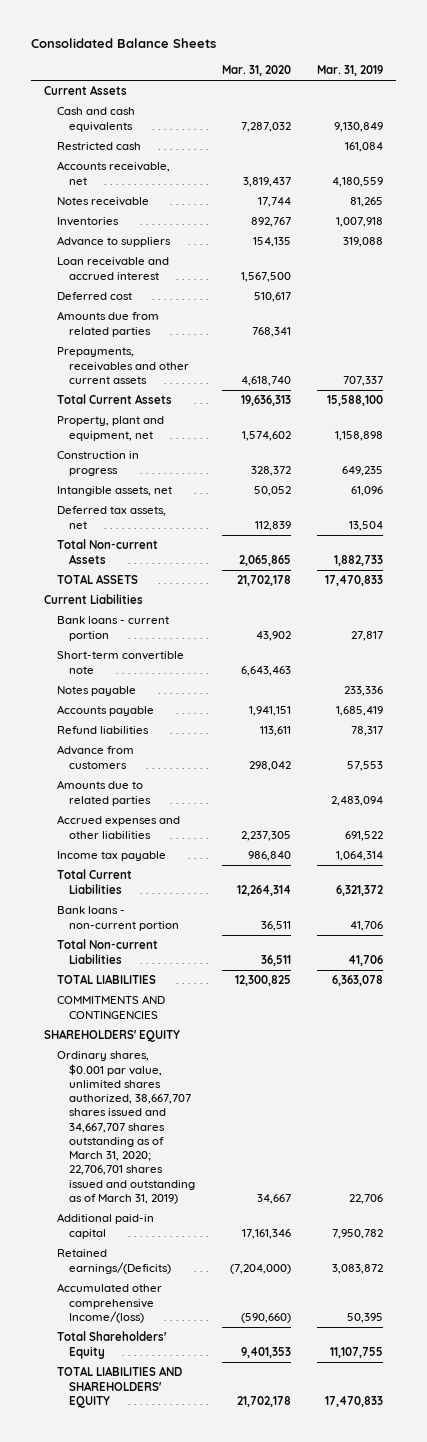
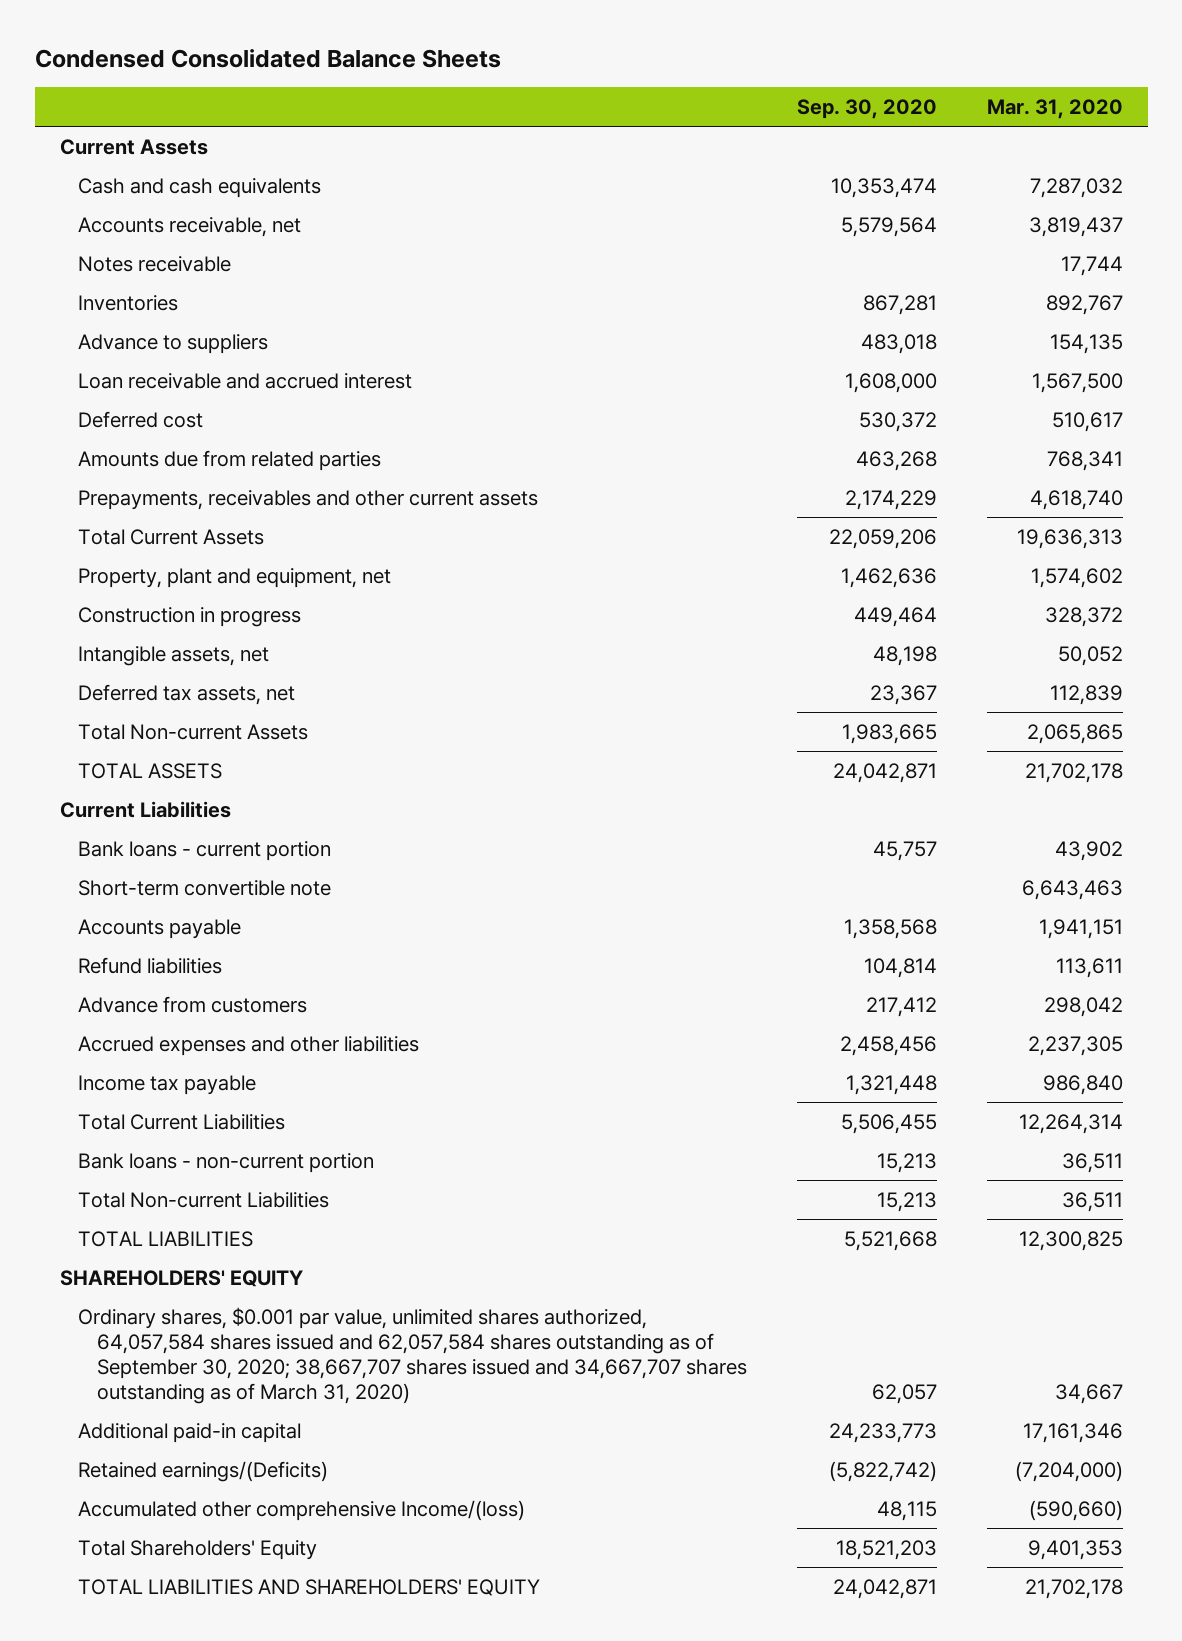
- Consolidated Balance Sheets
+ Condensed Consolidated Balance Sheets
- | Mar. 31, 2020 | Mar. 31, 2019
+ | Sep. 30, 2020 | Mar. 31, 2020
- Restricted cash | | 161,084
- Notes payable | | 233,336
- Amounts due to related parties | | 2,483,094
- COMMITMENTS AND CONTINGENCIES
- Ordinary shares, $0.001 par value, unlimited shares authorized, 38,667,707 shares issued and 34,667,707 shares outstanding as of March 31, 2020; 22,706,701 shares issued and outstanding as of March 31, 2019) | 34,667 | 22,706
+ Ordinary shares, $0.001 par value, unlimited shares authorized, 64,057,584 shares issued and 62,057,584 shares outstanding as of September 30, 2020; 38,667,707 shares issued and 34,667,707 shares outstanding as of March 31, 2020) | 62,057 | 34,667

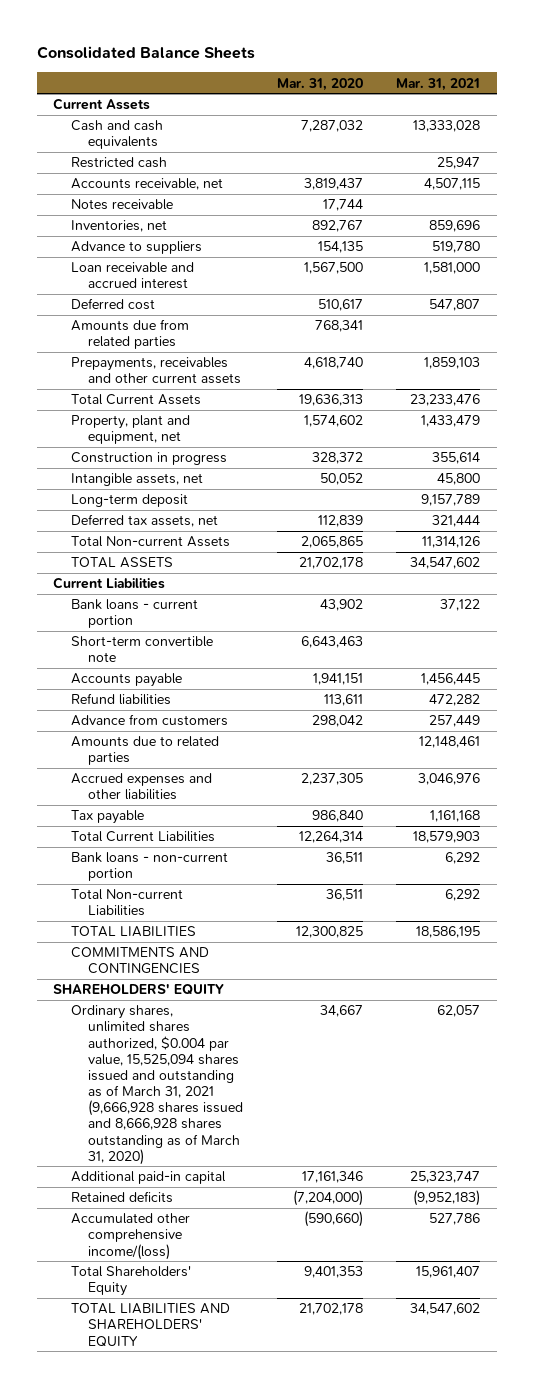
- Condensed Consolidated Balance Sheets
+ Consolidated Balance Sheets
- | Sep. 30, 2020 | Mar. 31, 2020
+ | Mar. 31, 2020 | Mar. 31, 2021
+ Restricted cash | | 25,947
- Inventories | 867,281 | 892,767
+ Inventories, net | 892,767 | 859,696
+ Long-term deposit | | 9,157,789
+ Amounts due to related parties | | 12,148,461
- Income tax payable | 1,321,448 | 986,840
+ Tax payable | 986,840 | 1,161,168
+ COMMITMENTS AND CONTINGENCIES
- Ordinary shares, $0.001 par value, unlimited shares authorized, 64,057,584 shares issued and 62,057,584 shares outstanding as of September 30, 2020; 38,667,707 shares issued and 34,667,707 shares outstanding as of March 31, 2020) | 62,057 | 34,667
+ Ordinary shares, unlimited shares authorized, $0.004 par value, 15,525,094 shares issued and outstanding as of March 31, 2021 (9,666,928 shares issued and 8,666,928 shares outstanding as of March 31, 2020) | 34,667 | 62,057
- Retained earnings/(Deficits) | (5,822,742) | (7,204,000)
- Accumulated other comprehensive Income/(loss) | 48,115 | (590,660)
+ Retained deficits | (7,204,000) | (9,952,183)
+ Accumulated other comprehensive income/(loss) | (590,660) | 527,786

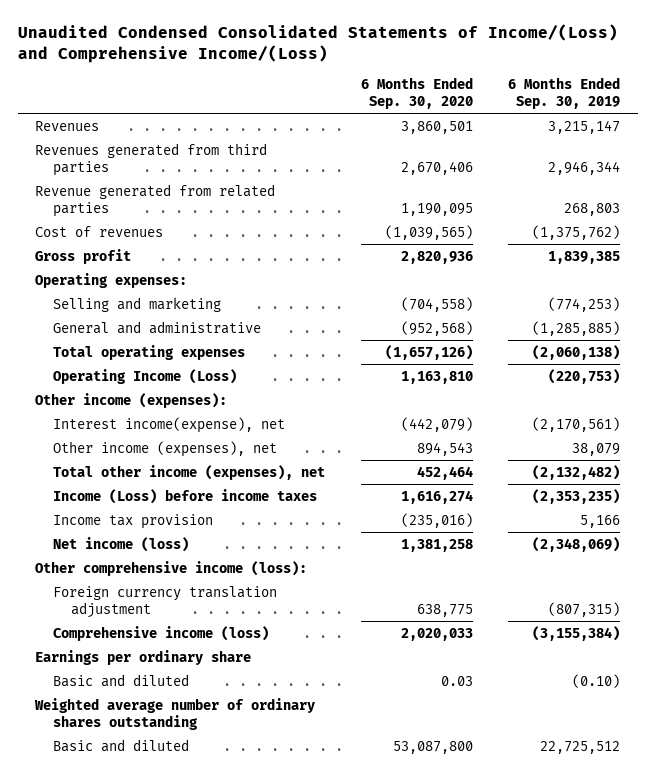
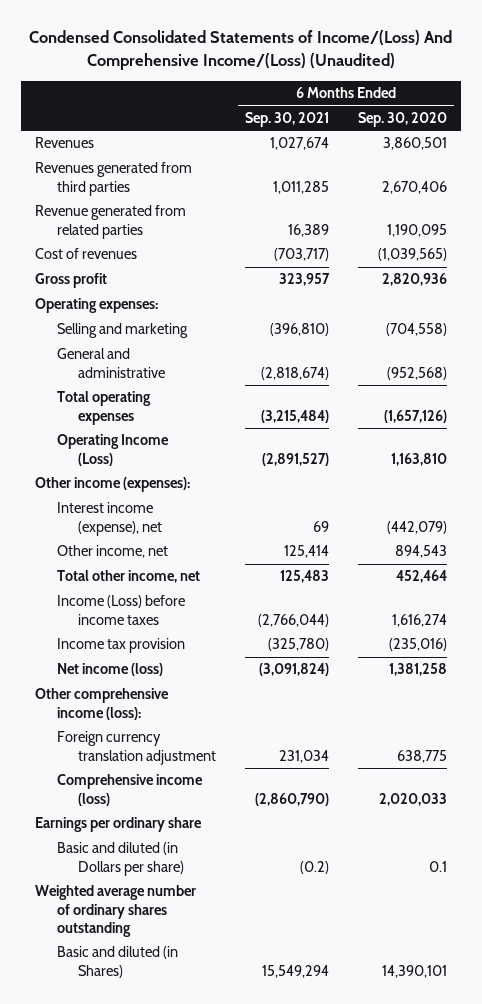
- Unaudited Condensed Consolidated Statements of Income/(Loss) and Comprehensive Income/(Loss)
+ Condensed Consolidated Statements of Income/(Loss) And Comprehensive Income/(Loss) (Unaudited)
- | 6 Months Ended Sep. 30, 2020 | 6 Months Ended Sep. 30, 2019
+ | 6 Months Ended Sep. 30, 2021 | 6 Months Ended Sep. 30, 2020
- Interest income(expense), net | (442,079) | (2,170,561)
- Other income (expenses), net | 894,543 | 38,079
- Total other income (expenses), net | 452,464 | (2,132,482)
+ Interest income (expense), net | 69 | (442,079)
+ Other income, net | 125,414 | 894,543
+ Total other income, net | 125,483 | 452,464
- Basic and diluted | 0.03 | (0.10)
+ Basic and diluted (in Dollars per share) | (0.2) | 0.1
- Basic and diluted | 53,087,800 | 22,725,512
+ Basic and diluted (in Shares) | 15,549,294 | 14,390,101

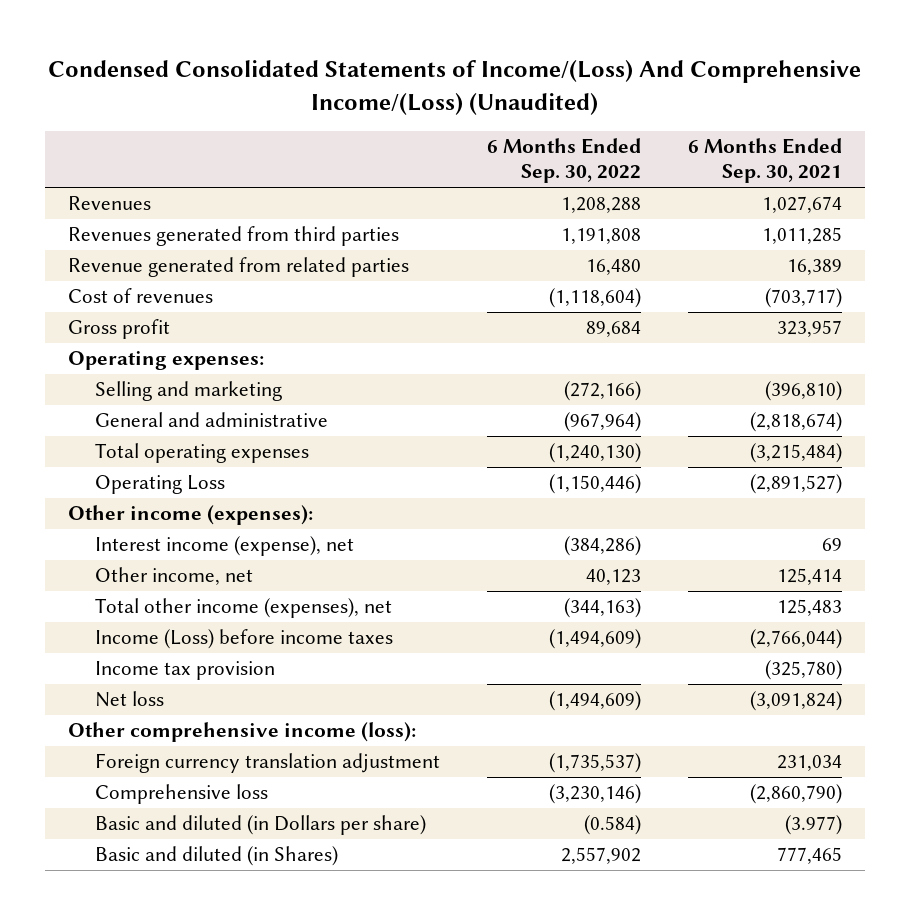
- | 6 Months Ended Sep. 30, 2021 | 6 Months Ended Sep. 30, 2020
+ | 6 Months Ended Sep. 30, 2022 | 6 Months Ended Sep. 30, 2021
- Operating Income (Loss) | (2,891,527) | 1,163,810
+ Operating Loss | (1,150,446) | (2,891,527)
- Total other income, net | 125,483 | 452,464
+ Total other income (expenses), net | (344,163) | 125,483
- Net income (loss) | (3,091,824) | 1,381,258
+ Net loss | (1,494,609) | (3,091,824)
- Comprehensive income (loss) | (2,860,790) | 2,020,033
- Earnings per ordinary share
- Basic and diluted (in Dollars per share) | (0.2) | 0.1
- Weighted average number of ordinary shares outstanding
- Basic and diluted (in Shares) | 15,549,294 | 14,390,101
+ Comprehensive loss | (3,230,146) | (2,860,790)
+ Basic and diluted (in Dollars per share) | (0.584) | (3.977)
+ Basic and diluted (in Shares) | 2,557,902 | 777,465

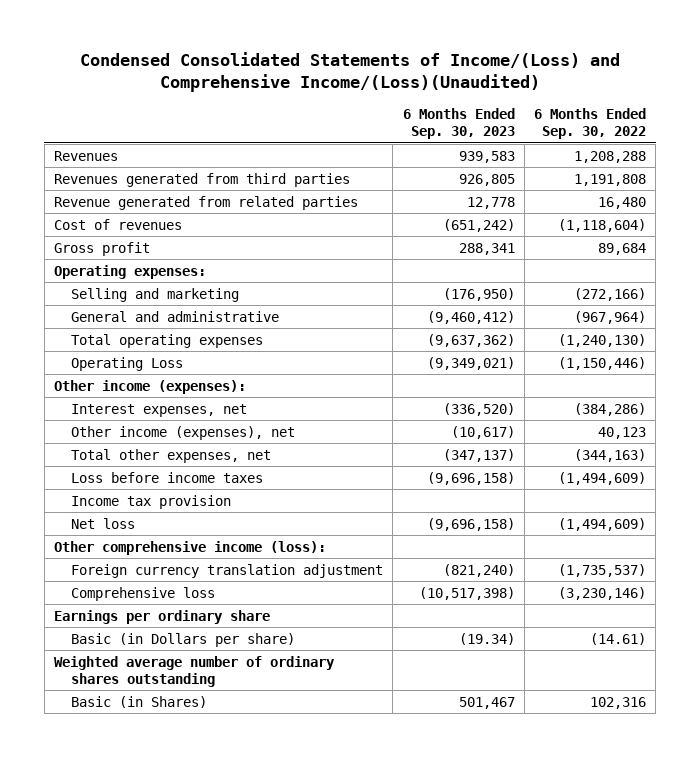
- Condensed Consolidated Statements of Income/(Loss) And Comprehensive Income/(Loss) (Unaudited)
+ Condensed Consolidated Statements of Income/(Loss) and Comprehensive Income/(Loss)(Unaudited)
- | 6 Months Ended Sep. 30, 2022 | 6 Months Ended Sep. 30, 2021
+ | 6 Months Ended Sep. 30, 2023 | 6 Months Ended Sep. 30, 2022
- Interest income (expense), net | (384,286) | 69
- Other income, net | 40,123 | 125,414
- Total other income (expenses), net | (344,163) | 125,483
- Income (Loss) before income taxes | (1,494,609) | (2,766,044)
+ Interest expenses, net | (336,520) | (384,286)
+ Other income (expenses), net | (10,617) | 40,123
+ Total other expenses, net | (347,137) | (344,163)
+ Loss before income taxes | (9,696,158) | (1,494,609)
- Basic and diluted (in Dollars per share) | (0.584) | (3.977)
- Basic and diluted (in Shares) | 2,557,902 | 777,465
+ Earnings per ordinary share
+ Basic (in Dollars per share) | (19.34) | (14.61)
+ Weighted average number of ordinary shares outstanding
+ Basic (in Shares) | 501,467 | 102,316

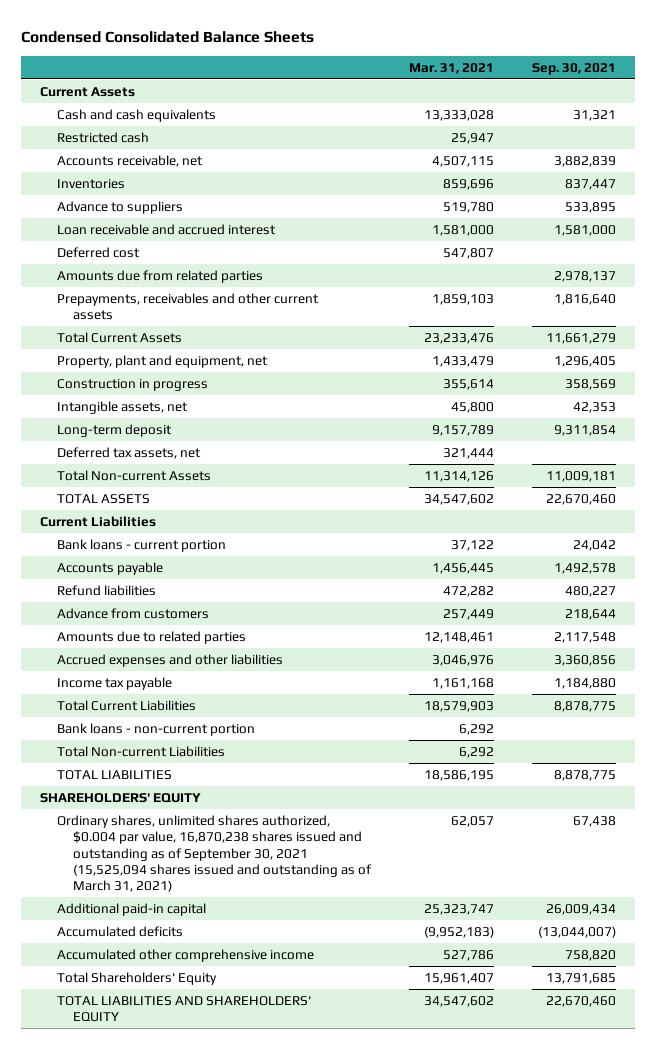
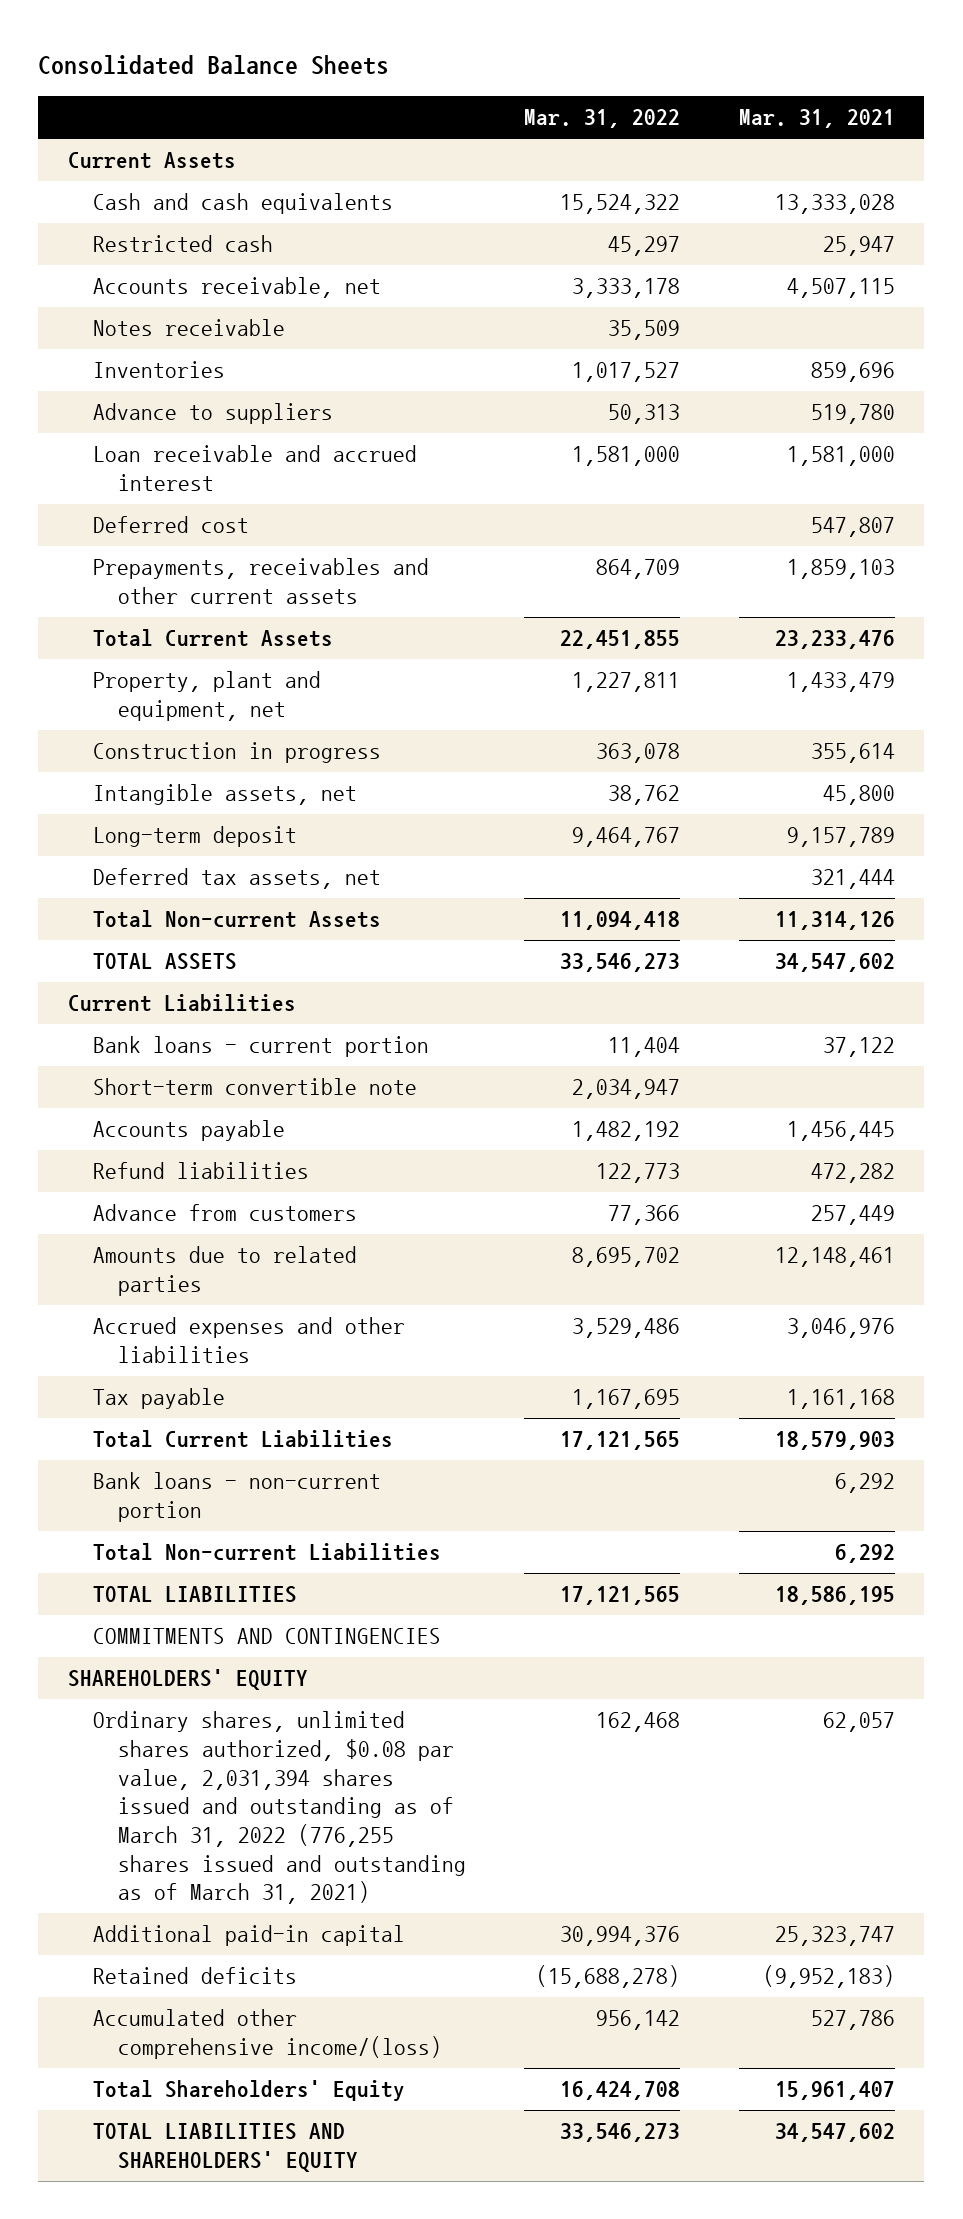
- Condensed Consolidated Balance Sheets
+ Consolidated Balance Sheets
- | Mar. 31, 2021 | Sep. 30, 2021
+ | Mar. 31, 2022 | Mar. 31, 2021
+ Notes receivable | 35,509 |
- Amounts due from related parties | | 2,978,137
+ Short-term convertible note | 2,034,947 |
- Income tax payable | 1,161,168 | 1,184,880
+ Tax payable | 1,167,695 | 1,161,168
+ COMMITMENTS AND CONTINGENCIES
- Ordinary shares, unlimited shares authorized, $0.004 par value, 16,870,238 shares issued and outstanding as of September 30, 2021 (15,525,094 shares issued and outstanding as of March 31, 2021) | 62,057 | 67,438
+ Ordinary shares, unlimited shares authorized, $0.08 par value, 2,031,394 shares issued and outstanding as of March 31, 2022 (776,255 shares issued and outstanding as of March 31, 2021) | 162,468 | 62,057
- Accumulated deficits | (9,952,183) | (13,044,007)
- Accumulated other comprehensive income | 527,786 | 758,820
+ Retained deficits | (15,688,278) | (9,952,183)
+ Accumulated other comprehensive income/(loss) | 956,142 | 527,786

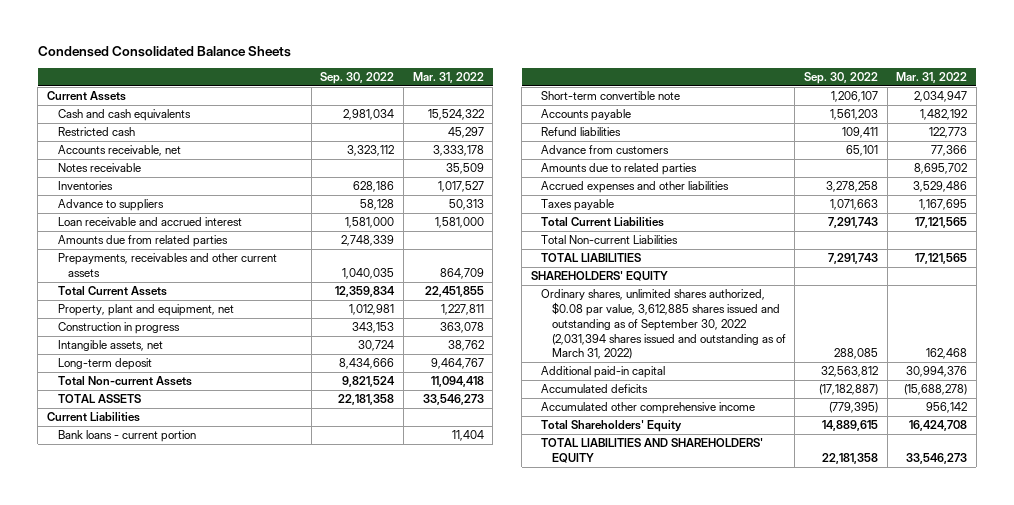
- Consolidated Balance Sheets
+ Condensed Consolidated Balance Sheets
- | Mar. 31, 2022 | Mar. 31, 2021
+ | Sep. 30, 2022 | Mar. 31, 2022
- Deferred cost | | 547,807
+ Amounts due from related parties | 2,748,339 |
- Deferred tax assets, net | | 321,444
- Tax payable | 1,167,695 | 1,161,168
+ Taxes payable | 1,071,663 | 1,167,695
- Bank loans - non-current portion | | 6,292
- COMMITMENTS AND CONTINGENCIES
- Ordinary shares, unlimited shares authorized, $0.08 par value, 2,031,394 shares issued and outstanding as of March 31, 2022 (776,255 shares issued and outstanding as of March 31, 2021) | 162,468 | 62,057
+ Ordinary shares, unlimited shares authorized, $0.08 par value, 3,612,885 shares issued and outstanding as of September 30, 2022 (2,031,394 shares issued and outstanding as of March 31, 2022) | 288,085 | 162,468
- Retained deficits | (15,688,278) | (9,952,183)
- Accumulated other comprehensive income/(loss) | 956,142 | 527,786
+ Accumulated deficits | (17,182,887) | (15,688,278)
+ Accumulated other comprehensive income | (779,395) | 956,142

